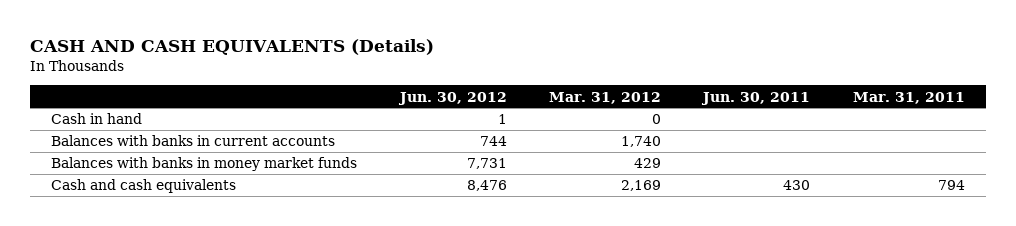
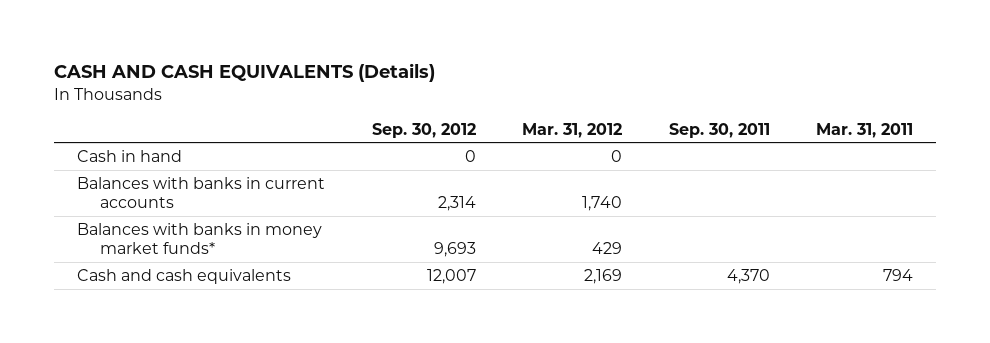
- | Jun. 30, 2012 | Mar. 31, 2012 | Jun. 30, 2011 | Mar. 31, 2011
+ | Sep. 30, 2012 | Mar. 31, 2012 | Sep. 30, 2011 | Mar. 31, 2011
- Balances with banks in money market funds | 7,731 | 429 | |
+ Balances with banks in money market funds* | 9,693 | 429 | |

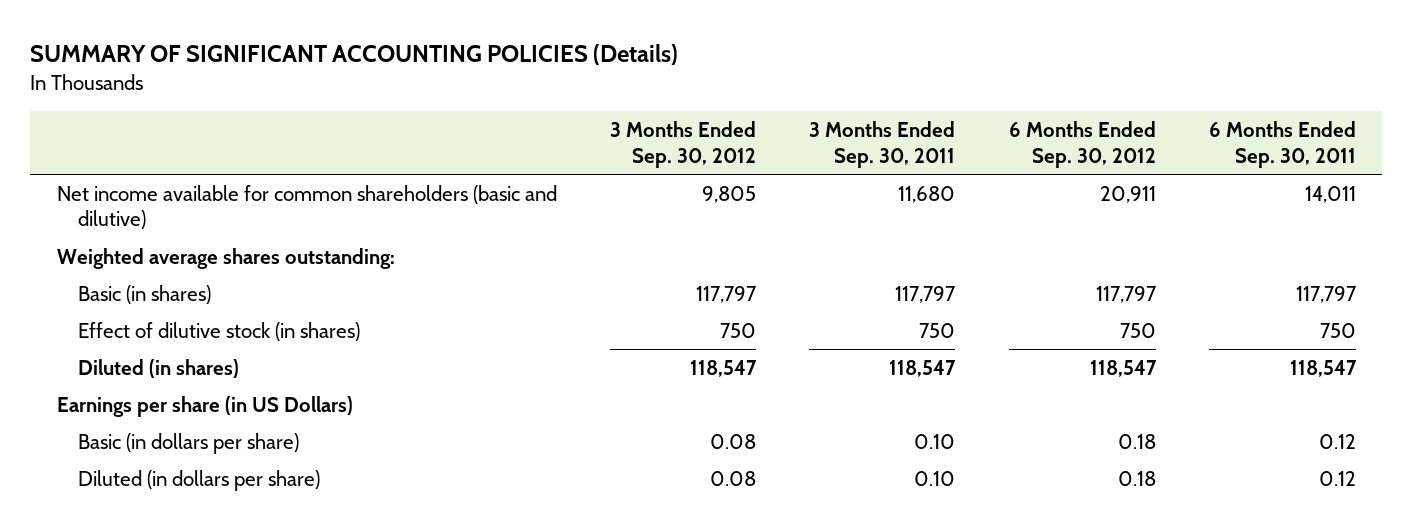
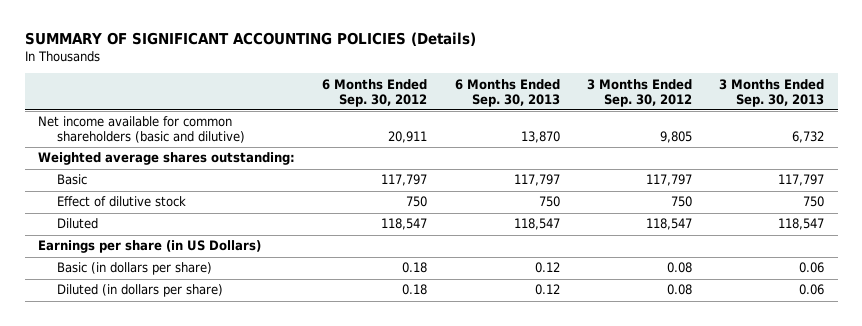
- | 3 Months Ended Sep. 30, 2012 | 3 Months Ended Sep. 30, 2011 | 6 Months Ended Sep. 30, 2012 | 6 Months Ended Sep. 30, 2011
+ | 6 Months Ended Sep. 30, 2012 | 6 Months Ended Sep. 30, 2013 | 3 Months Ended Sep. 30, 2012 | 3 Months Ended Sep. 30, 2013
- Basic (in shares) | 117,797 | 117,797 | 117,797 | 117,797
- Effect of dilutive stock (in shares) | 750 | 750 | 750 | 750
- Diluted (in shares) | 118,547 | 118,547 | 118,547 | 118,547
+ Basic | 117,797 | 117,797 | 117,797 | 117,797
+ Effect of dilutive stock | 750 | 750 | 750 | 750
+ Diluted | 118,547 | 118,547 | 118,547 | 118,547

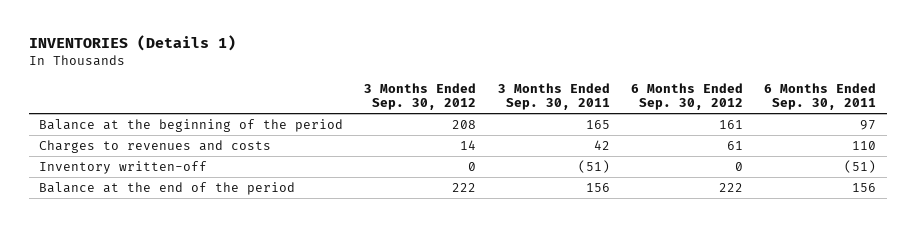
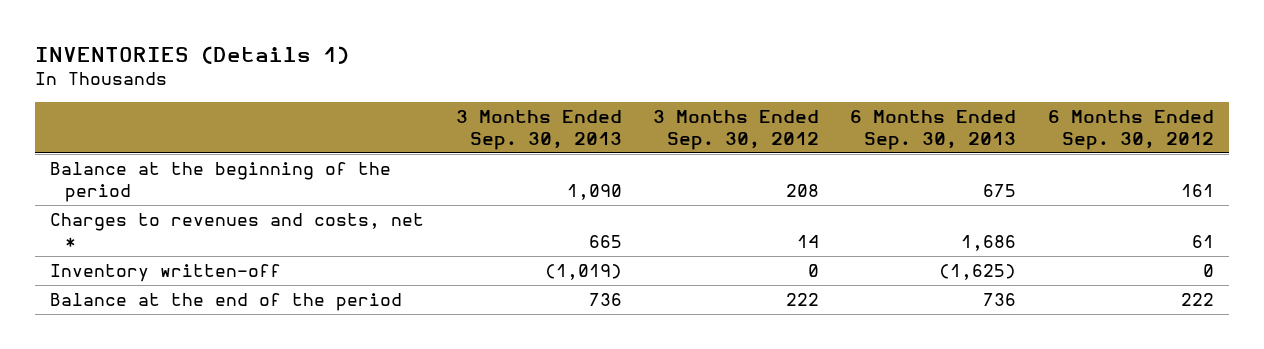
- | 3 Months Ended Sep. 30, 2012 | 3 Months Ended Sep. 30, 2011 | 6 Months Ended Sep. 30, 2012 | 6 Months Ended Sep. 30, 2011
+ | 3 Months Ended Sep. 30, 2013 | 3 Months Ended Sep. 30, 2012 | 6 Months Ended Sep. 30, 2013 | 6 Months Ended Sep. 30, 2012
- Charges to revenues and costs | 14 | 42 | 61 | 110
+ Charges to revenues and costs, net * | 665 | 14 | 1,686 | 61

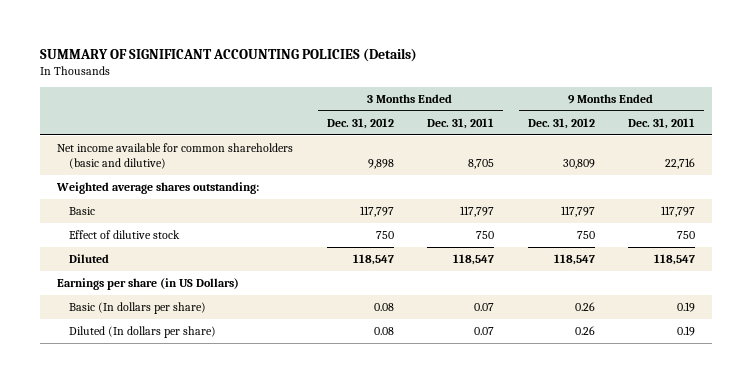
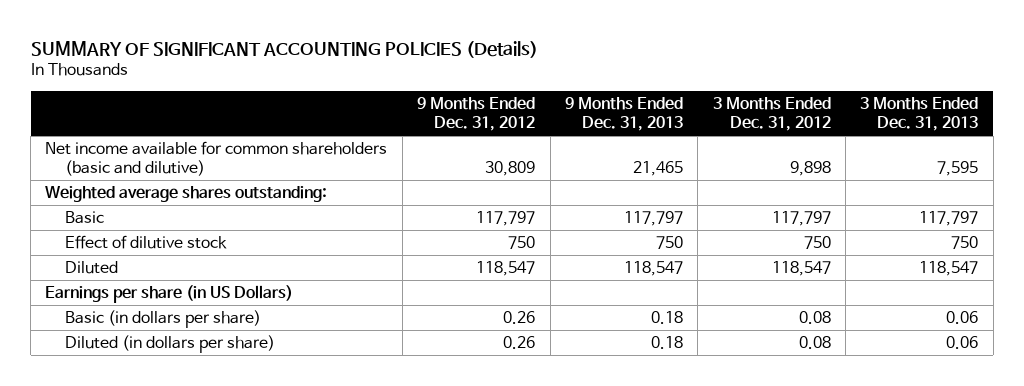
- | 3 Months Ended Dec. 31, 2012 | 3 Months Ended Dec. 31, 2011 | 9 Months Ended Dec. 31, 2012 | 9 Months Ended Dec. 31, 2011
+ | 9 Months Ended Dec. 31, 2012 | 9 Months Ended Dec. 31, 2013 | 3 Months Ended Dec. 31, 2012 | 3 Months Ended Dec. 31, 2013
- Basic (In dollars per share) | 0.08 | 0.07 | 0.26 | 0.19
- Diluted (In dollars per share) | 0.08 | 0.07 | 0.26 | 0.19
+ Basic (in dollars per share) | 0.26 | 0.18 | 0.08 | 0.06
+ Diluted (in dollars per share) | 0.26 | 0.18 | 0.08 | 0.06

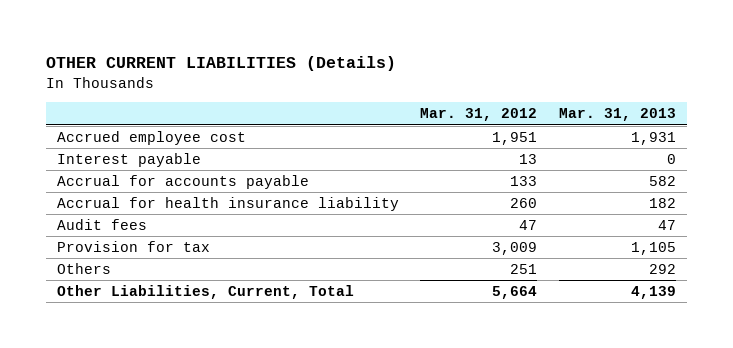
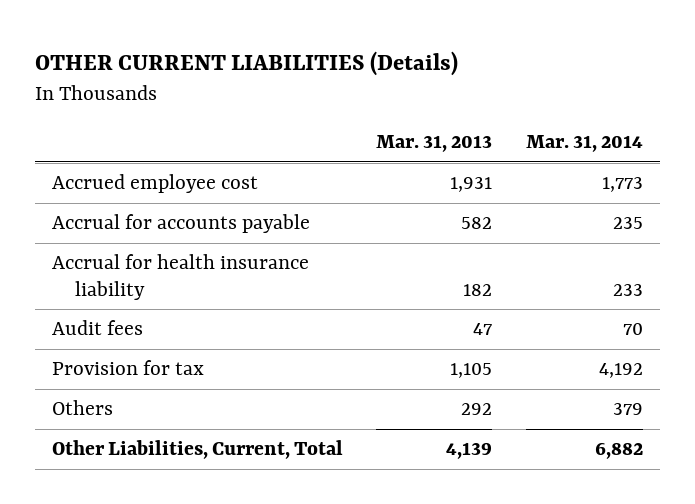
- | Mar. 31, 2012 | Mar. 31, 2013
+ | Mar. 31, 2013 | Mar. 31, 2014
- Interest payable | 13 | 0

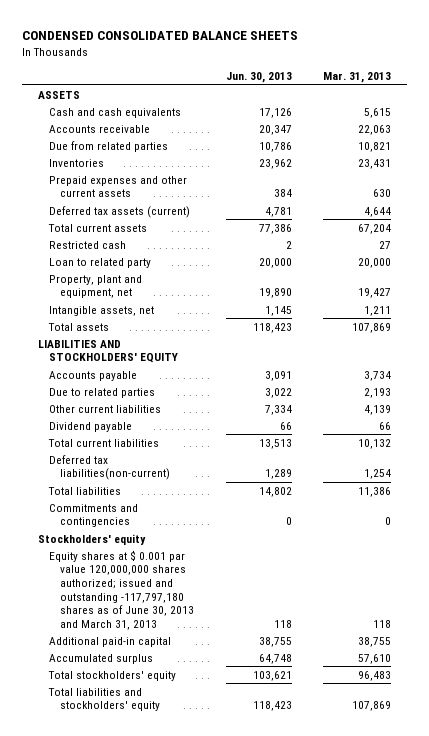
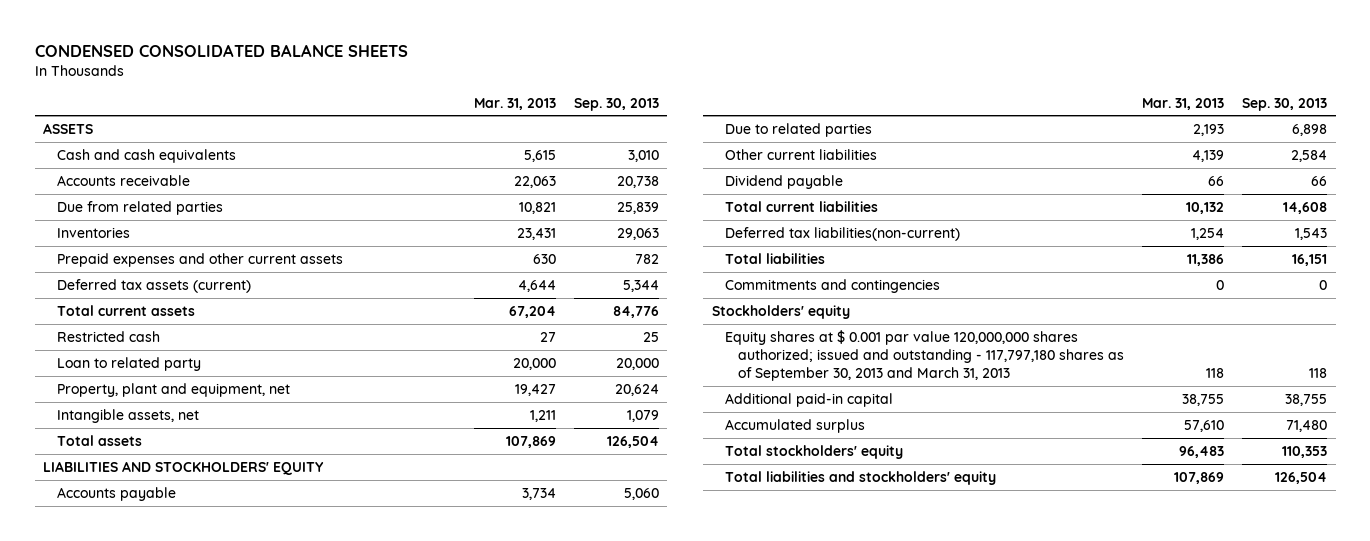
- | Jun. 30, 2013 | Mar. 31, 2013
+ | Mar. 31, 2013 | Sep. 30, 2013
- Equity shares at $ 0.001 par value 120,000,000 shares authorized; issued and outstanding -117,797,180 shares as of June 30, 2013 and March 31, 2013 | 118 | 118
+ Equity shares at $ 0.001 par value 120,000,000 shares authorized; issued and outstanding - 117,797,180 shares as of September 30, 2013 and March 31, 2013 | 118 | 118

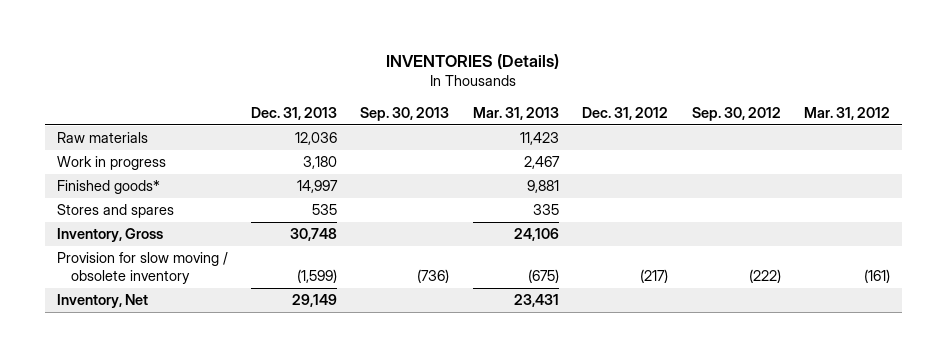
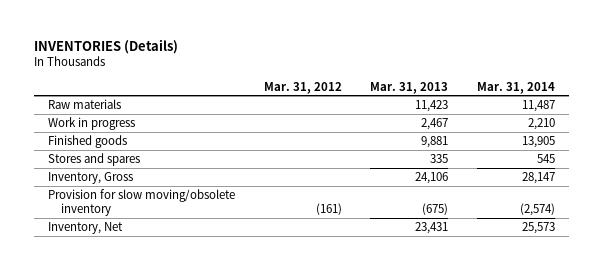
- | Dec. 31, 2013 | Sep. 30, 2013 | Mar. 31, 2013 | Dec. 31, 2012 | Sep. 30, 2012 | Mar. 31, 2012
+ | Mar. 31, 2012 | Mar. 31, 2013 | Mar. 31, 2014
- Finished goods* | 14,997 | | 9,881 | | |
+ Finished goods | | 9,881 | 13,905
- Provision for slow moving / obsolete inventory | (1,599) | (736) | (675) | (217) | (222) | (161)
+ Provision for slow moving/obsolete inventory | (161) | (675) | (2,574)

